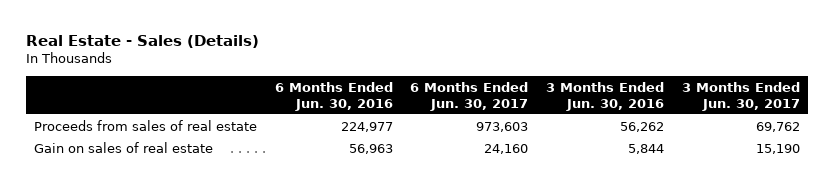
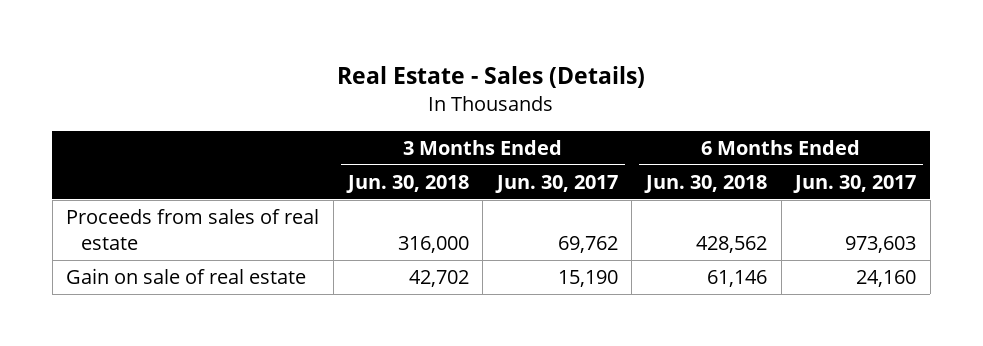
- | 6 Months Ended Jun. 30, 2016 | 6 Months Ended Jun. 30, 2017 | 3 Months Ended Jun. 30, 2016 | 3 Months Ended Jun. 30, 2017
+ | 3 Months Ended Jun. 30, 2018 | 3 Months Ended Jun. 30, 2017 | 6 Months Ended Jun. 30, 2018 | 6 Months Ended Jun. 30, 2017
- Gain on sales of real estate | 56,963 | 24,160 | 5,844 | 15,190
+ Gain on sale of real estate | 42,702 | 15,190 | 61,146 | 24,160

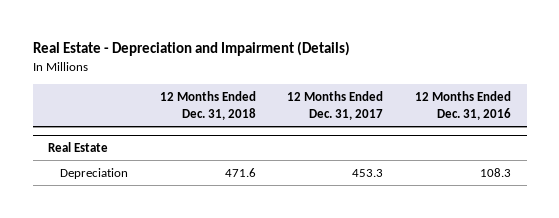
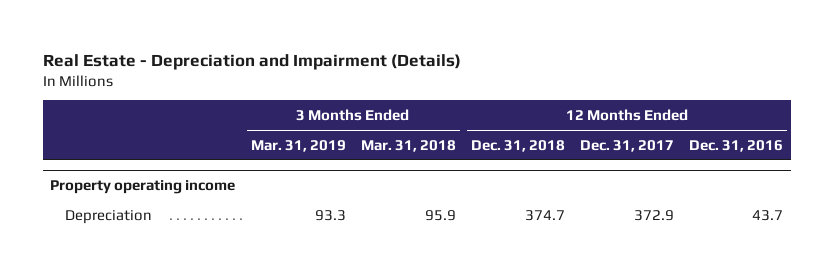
- | 12 Months Ended Dec. 31, 2018 | 12 Months Ended Dec. 31, 2017 | 12 Months Ended Dec. 31, 2016
+ | 3 Months Ended Mar. 31, 2019 | 3 Months Ended Mar. 31, 2018 | 12 Months Ended Dec. 31, 2018 | 12 Months Ended Dec. 31, 2017 | 12 Months Ended Dec. 31, 2016
- Real Estate
- Depreciation | 471.6 | 453.3 | 108.3
+ Property operating income
+ Depreciation | 93.3 | 95.9 | 374.7 | 372.9 | 43.7

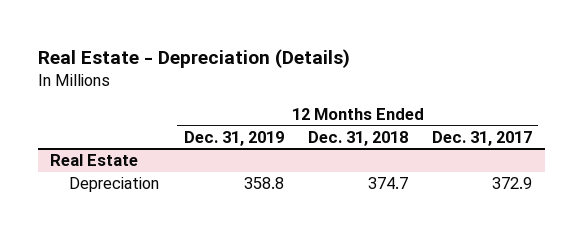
- Real Estate - Depreciation and Impairment (Details)
+ Real Estate - Depreciation (Details)
- | 3 Months Ended Mar. 31, 2019 | 3 Months Ended Mar. 31, 2018 | 12 Months Ended Dec. 31, 2018 | 12 Months Ended Dec. 31, 2017 | 12 Months Ended Dec. 31, 2016
+ | 12 Months Ended Dec. 31, 2019 | 12 Months Ended Dec. 31, 2018 | 12 Months Ended Dec. 31, 2017
- Property operating income
+ Real Estate

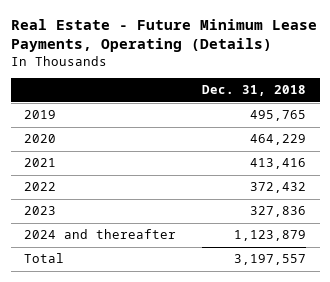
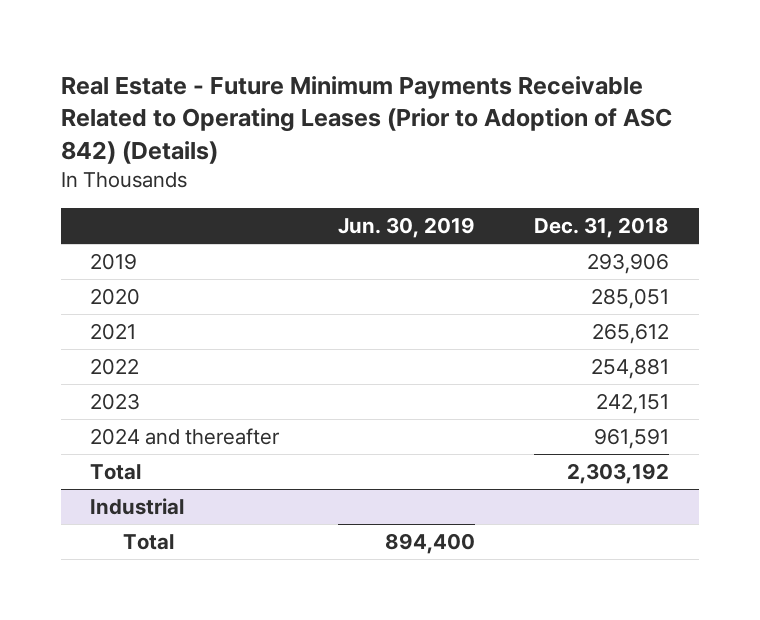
- Real Estate - Future Minimum Lease Payments, Operating (Details)
+ Real Estate - Future Minimum Payments Receivable Related to Operating Leases (Prior to Adoption of ASC 842) (Details)
- | Dec. 31, 2018
+ | Jun. 30, 2019 | Dec. 31, 2018
- 2019 | 495,765
- 2020 | 464,229
- 2021 | 413,416
- 2022 | 372,432
- 2023 | 327,836
- 2024 and thereafter | 1,123,879
- Total | 3,197,557
+ 2019 | | 293,906
+ 2020 | | 285,051
+ 2021 | | 265,612
+ 2022 | | 254,881
+ 2023 | | 242,151
+ 2024 and thereafter | | 961,591
+ Total | | 2,303,192
+ Industrial
+ Total | 894,400 |

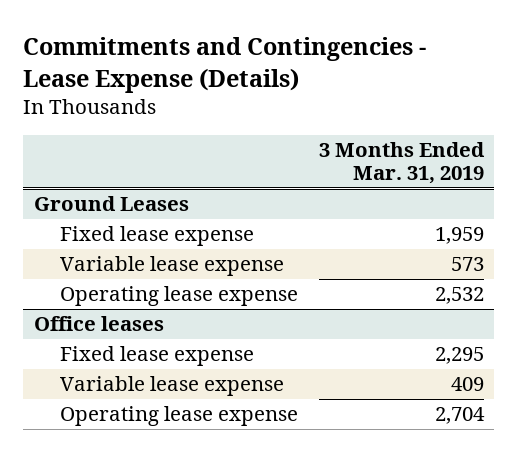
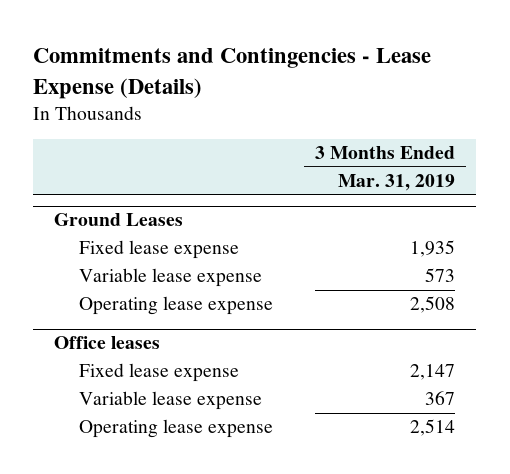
@ Ground Leases
- Fixed lease expense | 1,959
+ Fixed lease expense | 1,935
- Operating lease expense | 2,532
+ Operating lease expense | 2,508
@ Office leases
- Fixed lease expense | 2,295
- Variable lease expense | 409
- Operating lease expense | 2,704
+ Fixed lease expense | 2,147
+ Variable lease expense | 367
+ Operating lease expense | 2,514

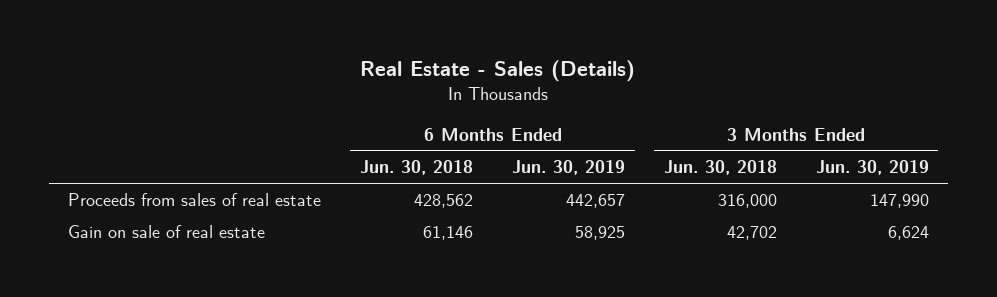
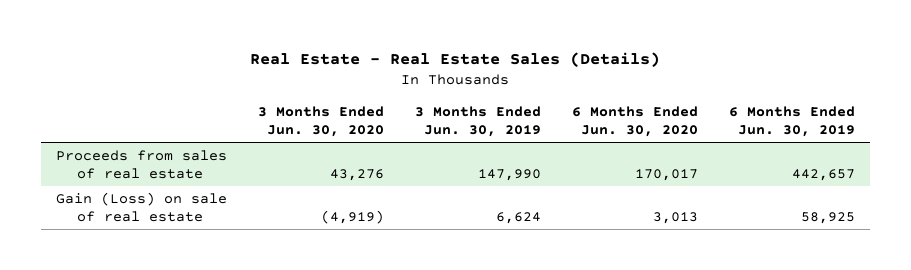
- Real Estate - Sales (Details)
+ Real Estate - Real Estate Sales (Details)
- | 6 Months Ended Jun. 30, 2018 | 6 Months Ended Jun. 30, 2019 | 3 Months Ended Jun. 30, 2018 | 3 Months Ended Jun. 30, 2019
+ | 3 Months Ended Jun. 30, 2020 | 3 Months Ended Jun. 30, 2019 | 6 Months Ended Jun. 30, 2020 | 6 Months Ended Jun. 30, 2019
- Gain on sale of real estate | 61,146 | 58,925 | 42,702 | 6,624
+ Gain (Loss) on sale of real estate | (4,919) | 6,624 | 3,013 | 58,925

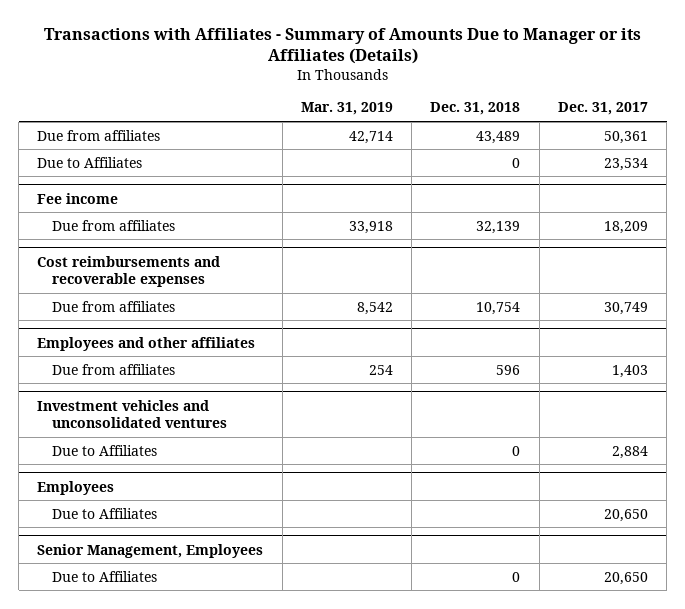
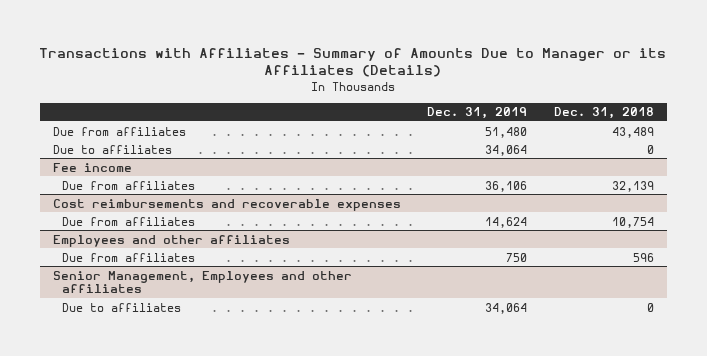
- | Mar. 31, 2019 | Dec. 31, 2018 | Dec. 31, 2017
+ | Dec. 31, 2019 | Dec. 31, 2018
- Due to Affiliates | | 0 | 23,534
+ Due to affiliates | 34,064 | 0
- Investment vehicles and unconsolidated ventures
- Due to Affiliates | | 0 | 2,884
- Employees
- Due to Affiliates | | | 20,650
- Senior Management, Employees
- Due to Affiliates | | 0 | 20,650
+ Senior Management, Employees and other affiliates
+ Due to affiliates | 34,064 | 0

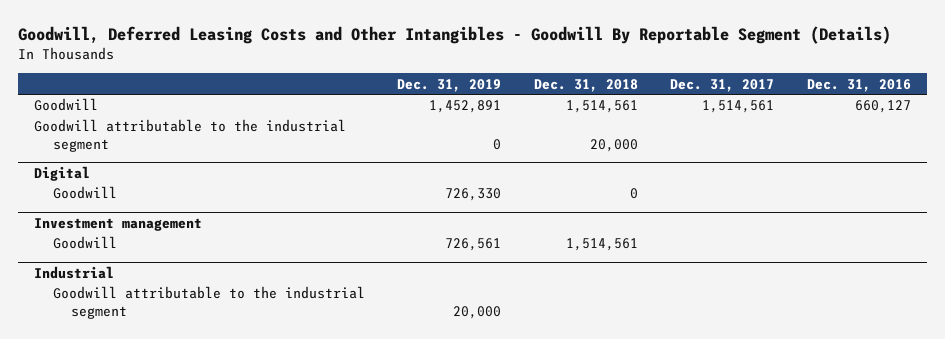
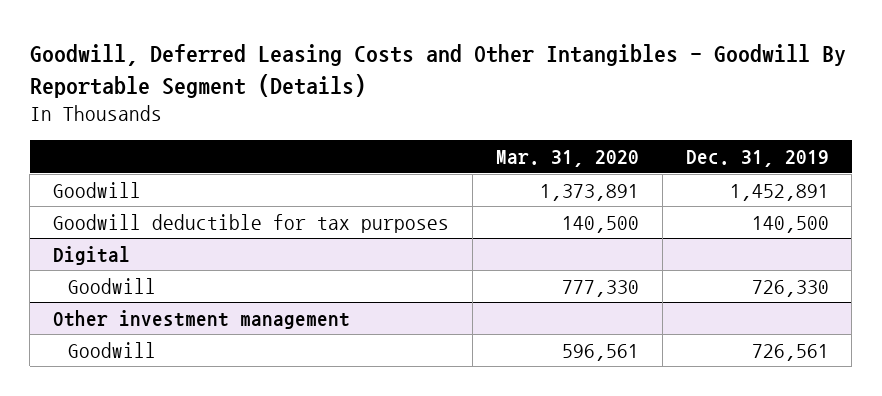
- | Dec. 31, 2019 | Dec. 31, 2018 | Dec. 31, 2017 | Dec. 31, 2016
+ | Mar. 31, 2020 | Dec. 31, 2019
- Goodwill attributable to the industrial segment | 0 | 20,000 | |
+ Goodwill deductible for tax purposes | 140,500 | 140,500
- Investment management
+ Other investment management
- Industrial
- Goodwill attributable to the industrial segment | 20,000 | | |

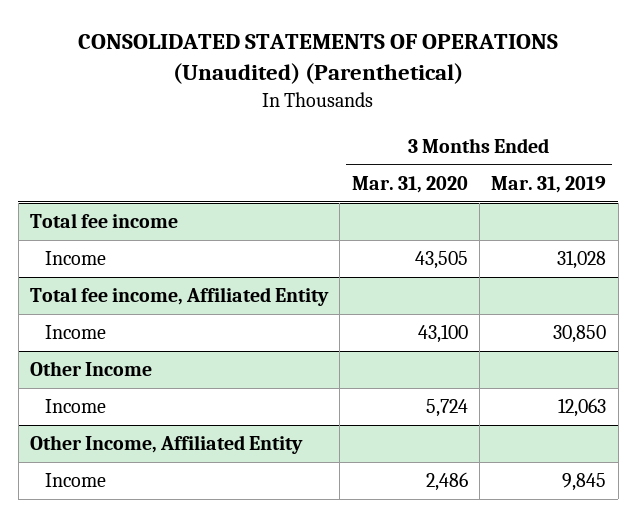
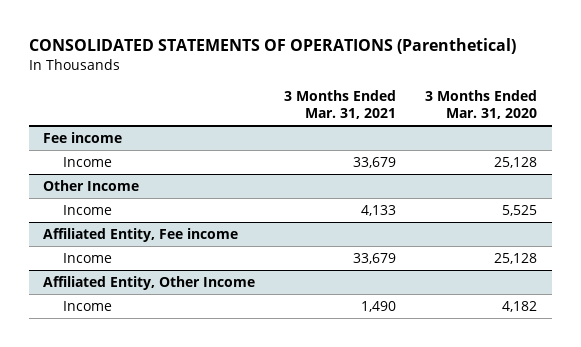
- CONSOLIDATED STATEMENTS OF OPERATIONS (Unaudited) (Parenthetical)
+ CONSOLIDATED STATEMENTS OF OPERATIONS (Parenthetical)
- | 3 Months Ended Mar. 31, 2020 | 3 Months Ended Mar. 31, 2019
+ | 3 Months Ended Mar. 31, 2021 | 3 Months Ended Mar. 31, 2020
- Total fee income
- Income | 43,505 | 31,028
- Total fee income, Affiliated Entity
- Income | 43,100 | 30,850
+ Fee income
+ Income | 33,679 | 25,128
@ Other Income
- Income | 5,724 | 12,063
- Other Income, Affiliated Entity
- Income | 2,486 | 9,845
@ Other Income
+ Income | 4,133 | 5,525
+ Affiliated Entity, Fee income
+ Income | 33,679 | 25,128
+ Affiliated Entity, Other Income
+ Income | 1,490 | 4,182

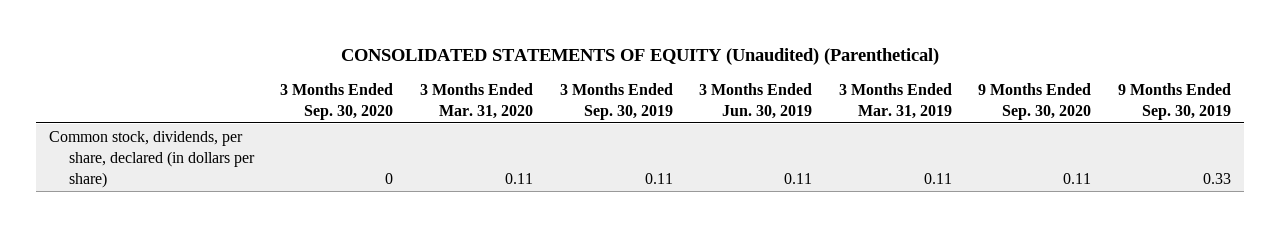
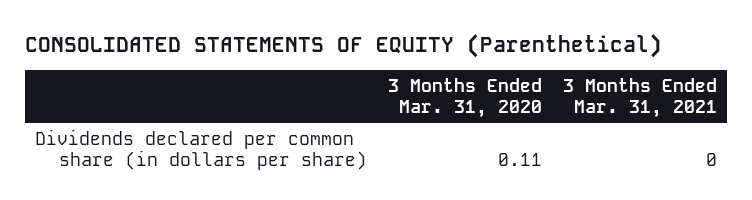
- CONSOLIDATED STATEMENTS OF EQUITY (Unaudited) (Parenthetical)
+ CONSOLIDATED STATEMENTS OF EQUITY (Parenthetical)
- | 3 Months Ended Sep. 30, 2020 | 3 Months Ended Mar. 31, 2020 | 3 Months Ended Sep. 30, 2019 | 3 Months Ended Jun. 30, 2019 | 3 Months Ended Mar. 31, 2019 | 9 Months Ended Sep. 30, 2020 | 9 Months Ended Sep. 30, 2019
+ | 3 Months Ended Mar. 31, 2020 | 3 Months Ended Mar. 31, 2021
- Common stock, dividends, per share, declared (in dollars per share) | 0 | 0.11 | 0.11 | 0.11 | 0.11 | 0.11 | 0.33
+ Dividends declared per common share (in dollars per share) | 0.11 | 0

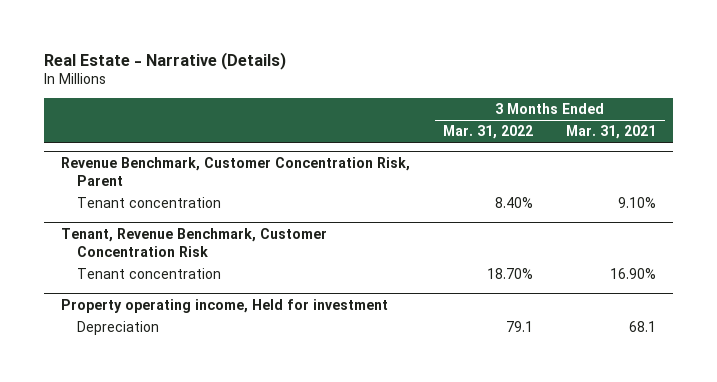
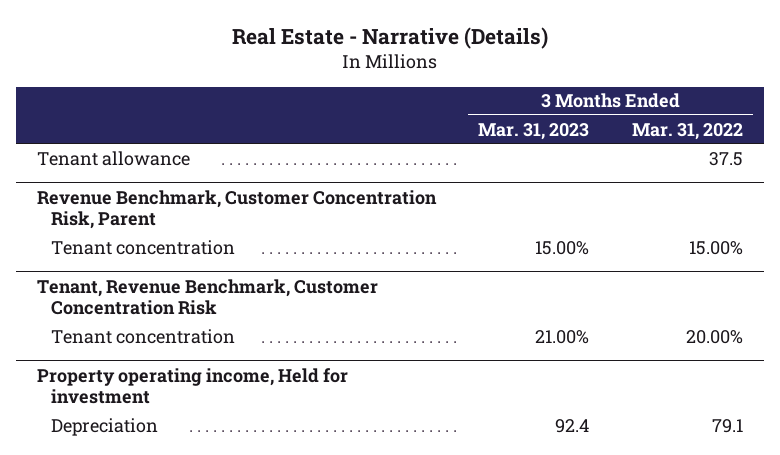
- | 3 Months Ended Mar. 31, 2022 | 3 Months Ended Mar. 31, 2021
+ | 3 Months Ended Mar. 31, 2023 | 3 Months Ended Mar. 31, 2022
+ Tenant allowance | | 37.5
@ Revenue Benchmark, Customer Concentration Risk, Parent
- Tenant concentration | 8.40% | 9.10%
+ Tenant concentration | 15.00% | 15.00%
@ Tenant, Revenue Benchmark, Customer Concentration Risk
- Tenant concentration | 18.70% | 16.90%
+ Tenant concentration | 21.00% | 20.00%

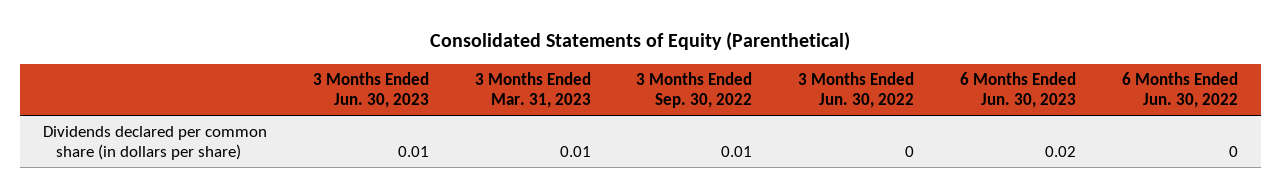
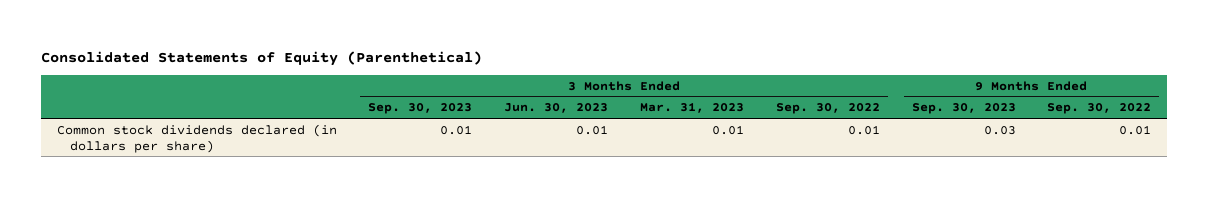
- | 3 Months Ended Jun. 30, 2023 | 3 Months Ended Mar. 31, 2023 | 3 Months Ended Sep. 30, 2022 | 3 Months Ended Jun. 30, 2022 | 6 Months Ended Jun. 30, 2023 | 6 Months Ended Jun. 30, 2022
+ | 3 Months Ended Sep. 30, 2023 | 3 Months Ended Jun. 30, 2023 | 3 Months Ended Mar. 31, 2023 | 3 Months Ended Sep. 30, 2022 | 9 Months Ended Sep. 30, 2023 | 9 Months Ended Sep. 30, 2022
- Dividends declared per common share (in dollars per share) | 0.01 | 0.01 | 0.01 | 0 | 0.02 | 0
+ Common stock dividends declared (in dollars per share) | 0.01 | 0.01 | 0.01 | 0.01 | 0.03 | 0.01

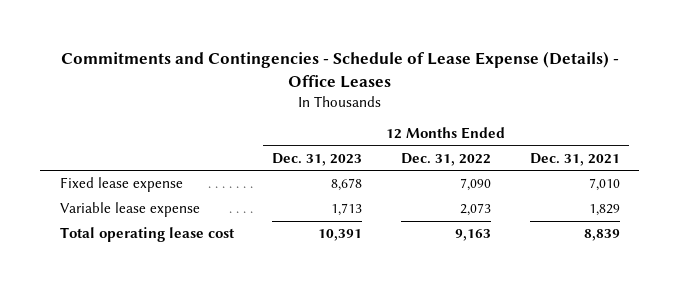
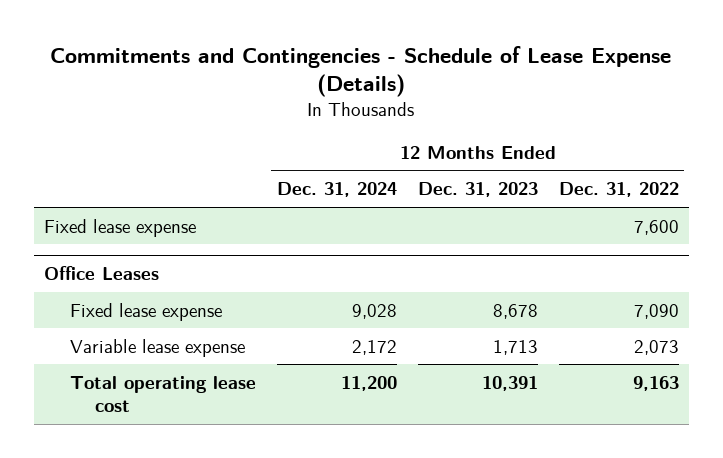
- Commitments and Contingencies - Schedule of Lease Expense (Details) - Office Leases
+ Commitments and Contingencies - Schedule of Lease Expense (Details)
- | 12 Months Ended Dec. 31, 2023 | 12 Months Ended Dec. 31, 2022 | 12 Months Ended Dec. 31, 2021
+ | 12 Months Ended Dec. 31, 2024 | 12 Months Ended Dec. 31, 2023 | 12 Months Ended Dec. 31, 2022
+ Fixed lease expense | | | 7,600
+ Office Leases

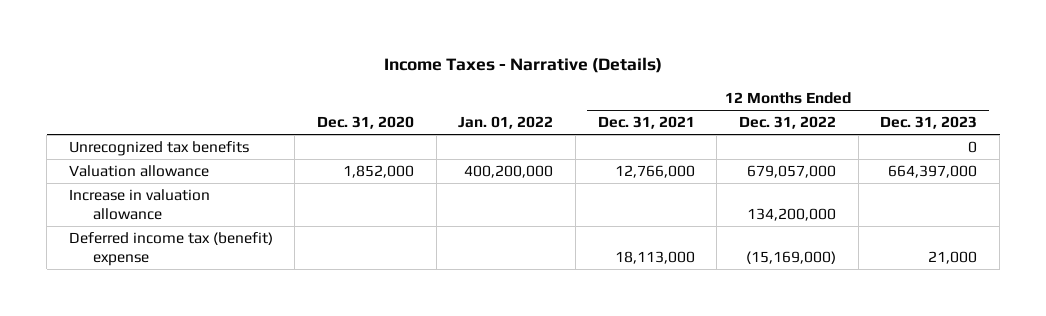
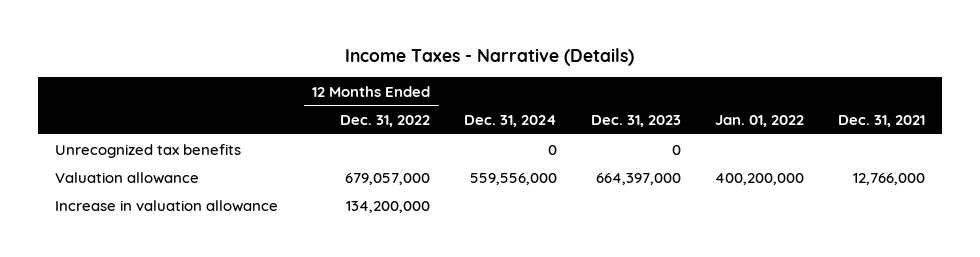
- | Dec. 31, 2020 | Jan. 01, 2022 | 12 Months Ended Dec. 31, 2021 | 12 Months Ended Dec. 31, 2022 | 12 Months Ended Dec. 31, 2023
+ | 12 Months Ended Dec. 31, 2022 | Dec. 31, 2024 | Dec. 31, 2023 | Jan. 01, 2022 | Dec. 31, 2021
- Deferred income tax (benefit) expense | | | 18,113,000 | (15,169,000) | 21,000

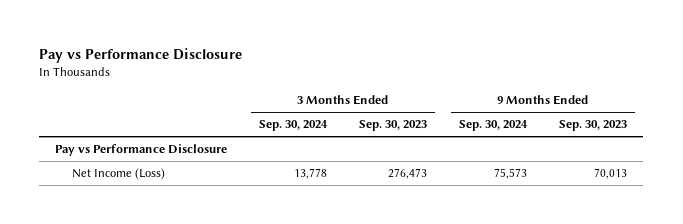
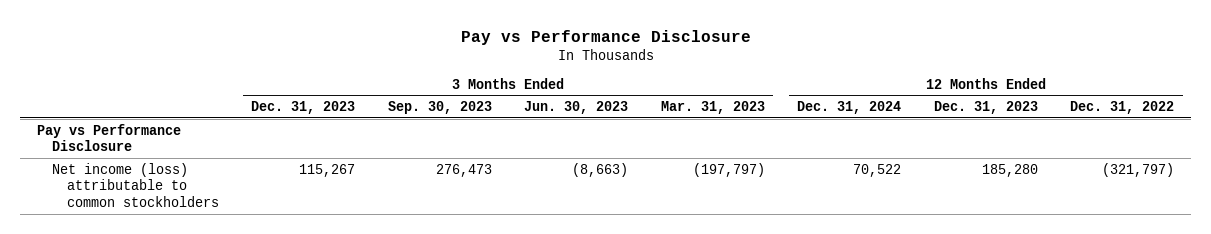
- | 3 Months Ended Sep. 30, 2024 | 3 Months Ended Sep. 30, 2023 | 9 Months Ended Sep. 30, 2024 | 9 Months Ended Sep. 30, 2023
+ | 3 Months Ended Dec. 31, 2023 | 3 Months Ended Sep. 30, 2023 | 3 Months Ended Jun. 30, 2023 | 3 Months Ended Mar. 31, 2023 | 12 Months Ended Dec. 31, 2024 | 12 Months Ended Dec. 31, 2023 | 12 Months Ended Dec. 31, 2022
- Net Income (Loss) | 13,778 | 276,473 | 75,573 | 70,013
+ Net income (loss) attributable to common stockholders | 115,267 | 276,473 | (8,663) | (197,797) | 70,522 | 185,280 | (321,797)

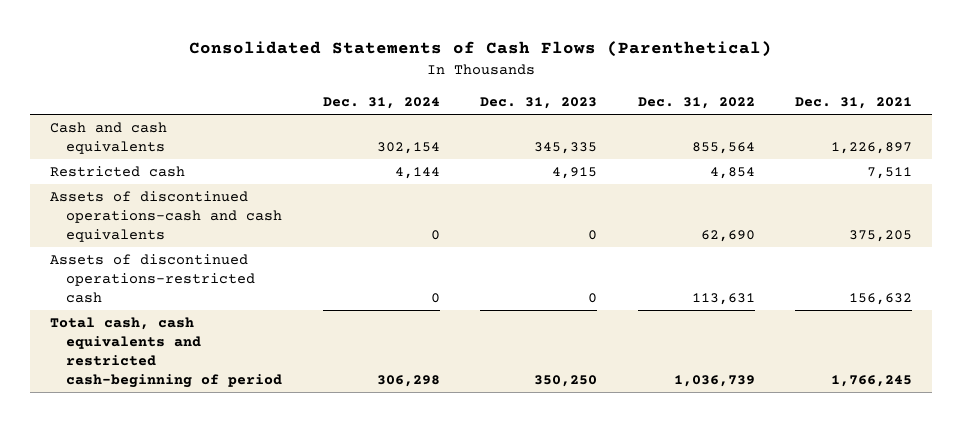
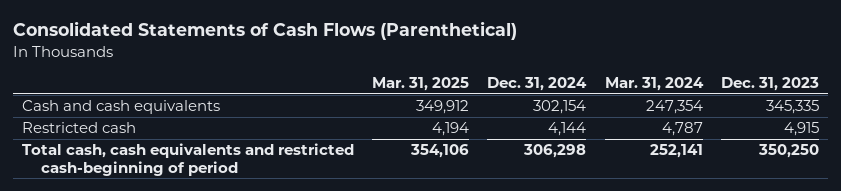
- | Dec. 31, 2024 | Dec. 31, 2023 | Dec. 31, 2022 | Dec. 31, 2021
+ | Mar. 31, 2025 | Dec. 31, 2024 | Mar. 31, 2024 | Dec. 31, 2023
- Assets of discontinued operations-cash and cash equivalents | 0 | 0 | 62,690 | 375,205
- Assets of discontinued operations-restricted cash | 0 | 0 | 113,631 | 156,632

